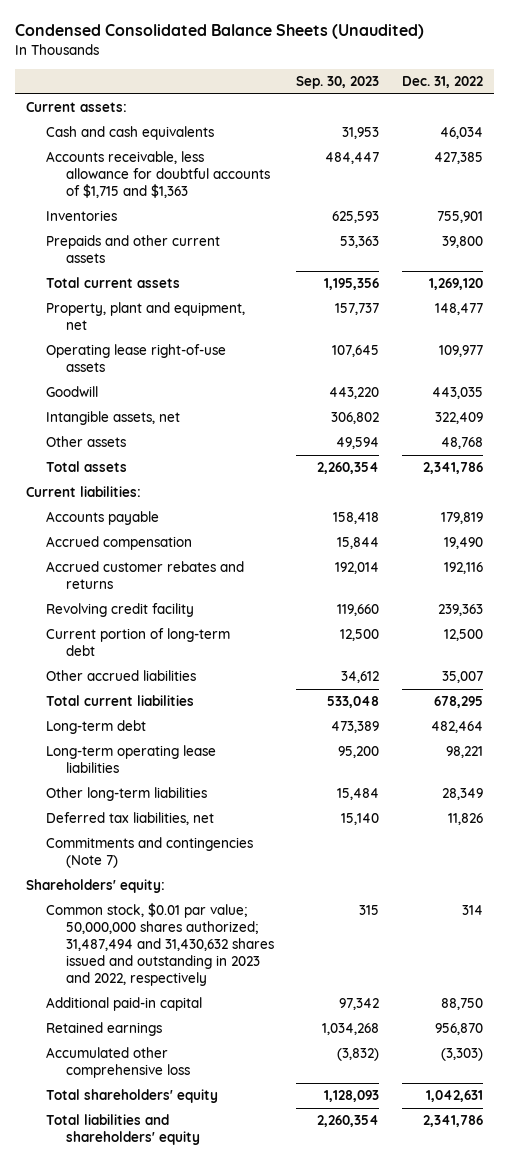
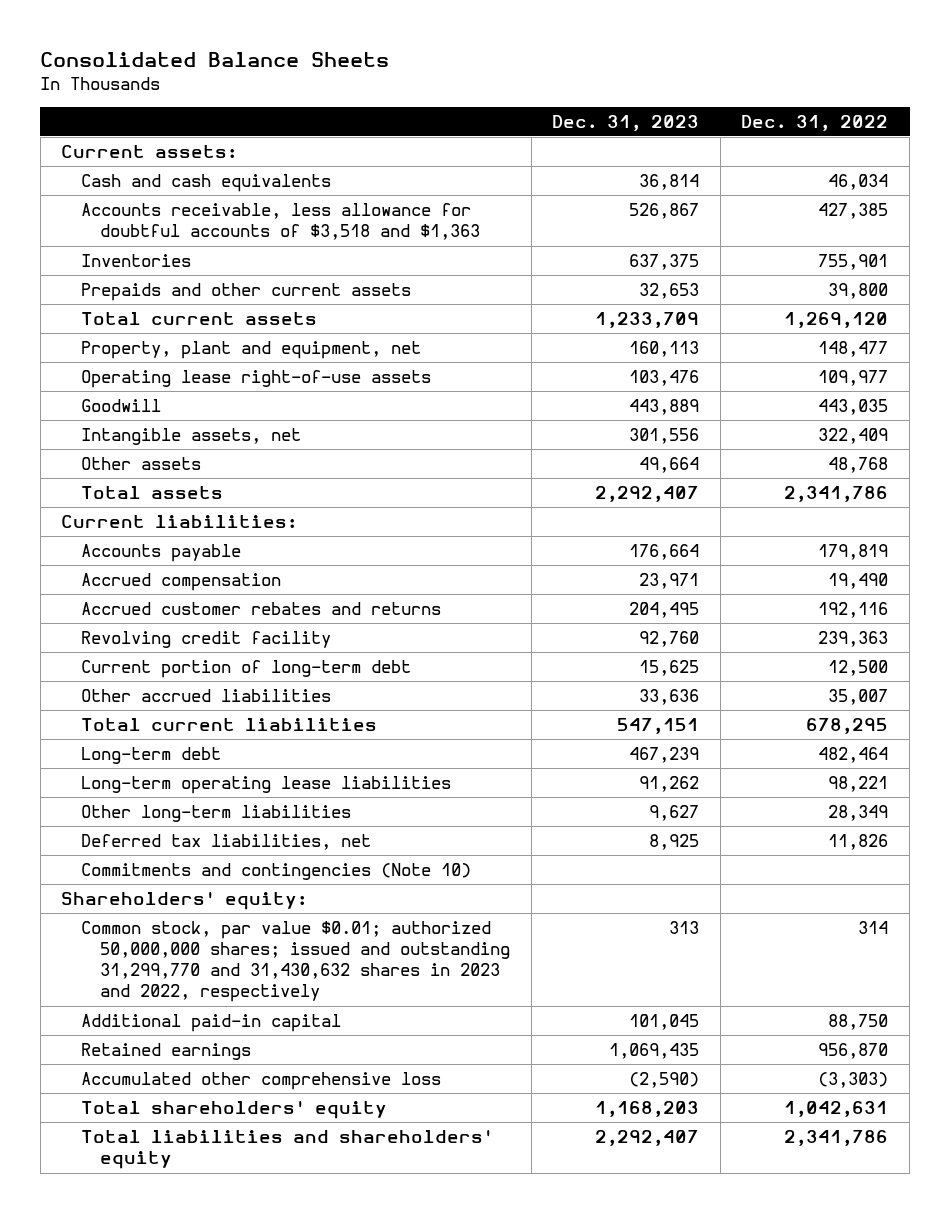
- Condensed Consolidated Balance Sheets (Unaudited)
+ Consolidated Balance Sheets
- | Sep. 30, 2023 | Dec. 31, 2022
+ | Dec. 31, 2023 | Dec. 31, 2022
- Accounts receivable, less allowance for doubtful accounts of $1,715 and $1,363 | 484,447 | 427,385
+ Accounts receivable, less allowance for doubtful accounts of $3,518 and $1,363 | 526,867 | 427,385
- Commitments and contingencies (Note 7)
+ Commitments and contingencies (Note 10)
- Common stock, $0.01 par value; 50,000,000 shares authorized; 31,487,494 and 31,430,632 shares issued and outstanding in 2023 and 2022, respectively | 315 | 314
+ Common stock, par value $0.01; authorized 50,000,000 shares; issued and outstanding 31,299,770 and 31,430,632 shares in 2023 and 2022, respectively | 313 | 314

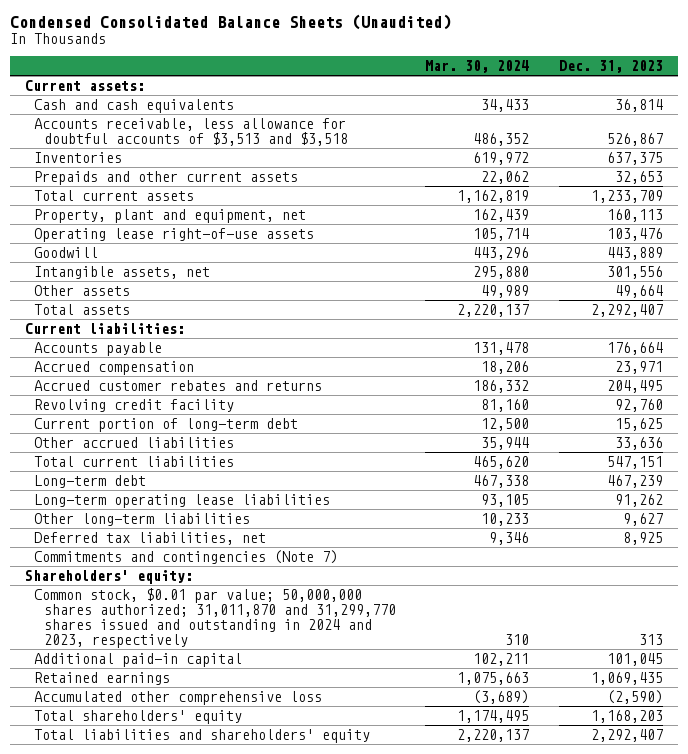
- Consolidated Balance Sheets
+ Condensed Consolidated Balance Sheets (Unaudited)
- | Dec. 31, 2023 | Dec. 31, 2022
+ | Mar. 30, 2024 | Dec. 31, 2023
- Accounts receivable, less allowance for doubtful accounts of $3,518 and $1,363 | 526,867 | 427,385
+ Accounts receivable, less allowance for doubtful accounts of $3,513 and $3,518 | 486,352 | 526,867
- Commitments and contingencies (Note 10)
+ Commitments and contingencies (Note 7)
- Common stock, par value $0.01; authorized 50,000,000 shares; issued and outstanding 31,299,770 and 31,430,632 shares in 2023 and 2022, respectively | 313 | 314
+ Common stock, $0.01 par value; 50,000,000 shares authorized; 31,011,870 and 31,299,770 shares issued and outstanding in 2024 and 2023, respectively | 310 | 313

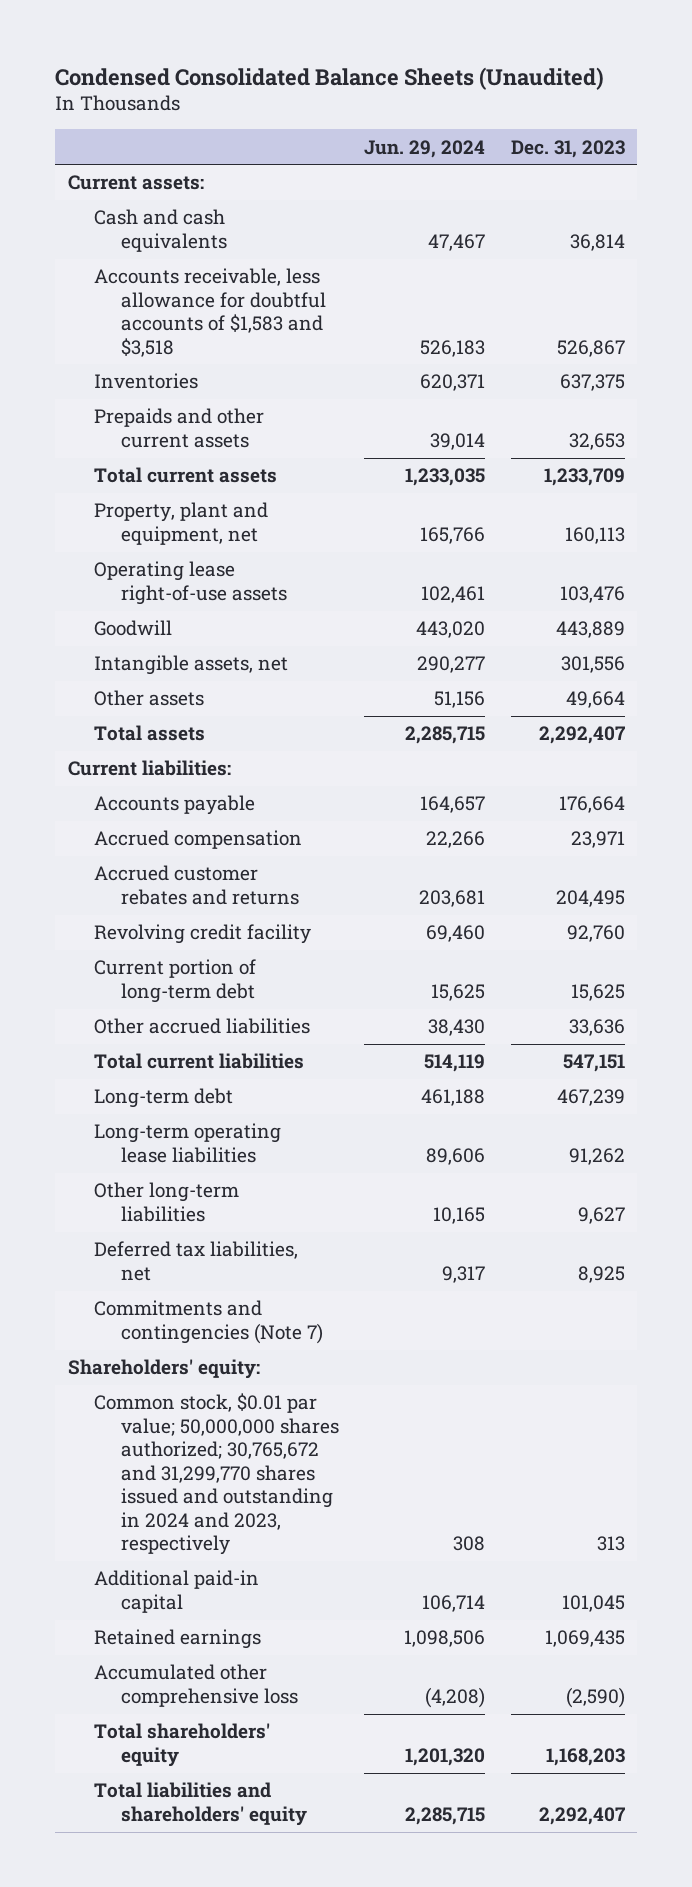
- | Mar. 30, 2024 | Dec. 31, 2023
+ | Jun. 29, 2024 | Dec. 31, 2023
- Accounts receivable, less allowance for doubtful accounts of $3,513 and $3,518 | 486,352 | 526,867
+ Accounts receivable, less allowance for doubtful accounts of $1,583 and $3,518 | 526,183 | 526,867
- Common stock, $0.01 par value; 50,000,000 shares authorized; 31,011,870 and 31,299,770 shares issued and outstanding in 2024 and 2023, respectively | 310 | 313
+ Common stock, $0.01 par value; 50,000,000 shares authorized; 30,765,672 and 31,299,770 shares issued and outstanding in 2024 and 2023, respectively | 308 | 313

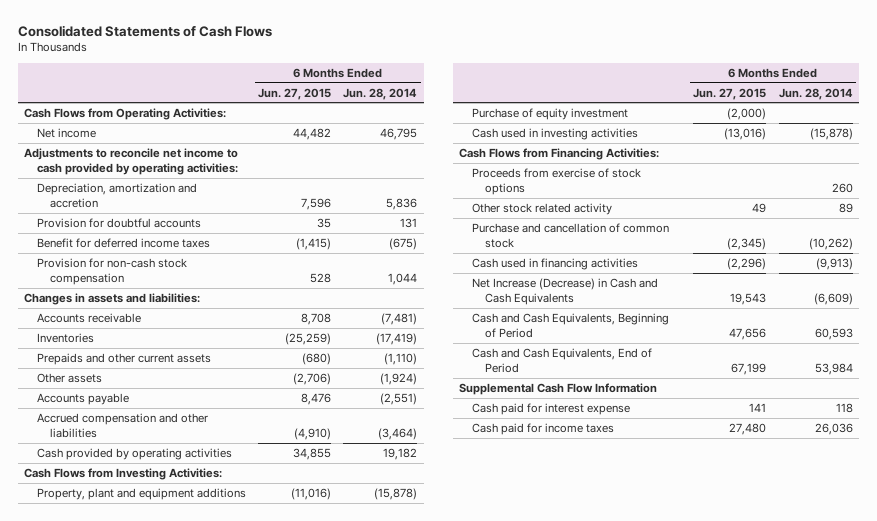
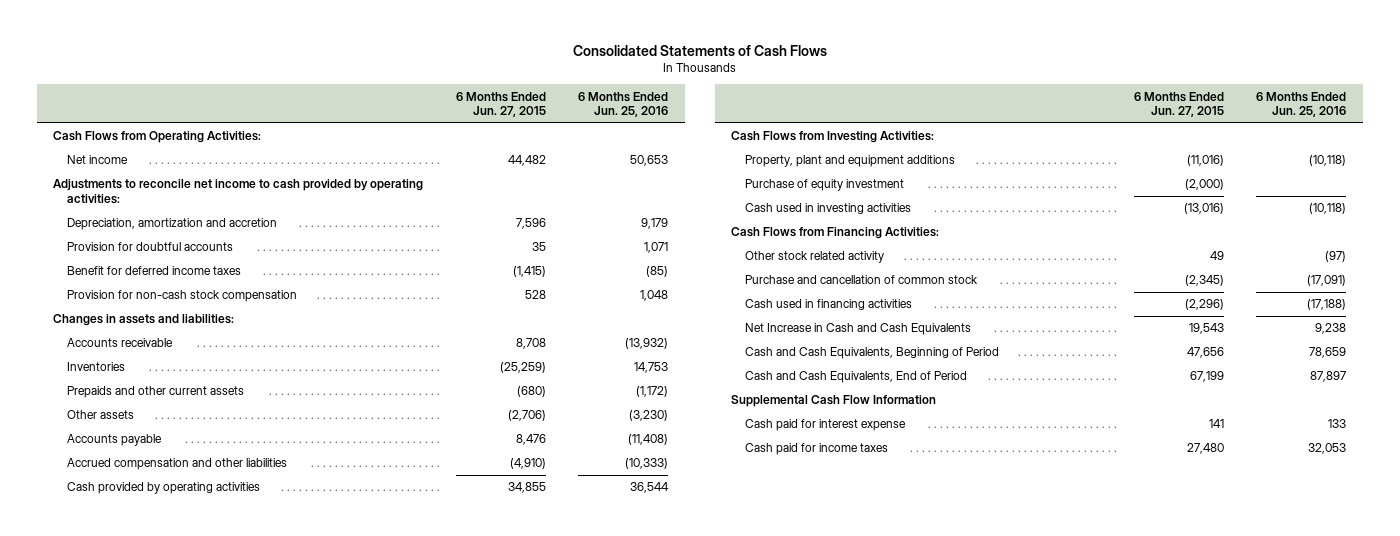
- | 6 Months Ended Jun. 27, 2015 | 6 Months Ended Jun. 28, 2014
+ | 6 Months Ended Jun. 27, 2015 | 6 Months Ended Jun. 25, 2016
- Proceeds from exercise of stock options | | 260
- Net Increase (Decrease) in Cash and Cash Equivalents | 19,543 | (6,609)
+ Net Increase in Cash and Cash Equivalents | 19,543 | 9,238

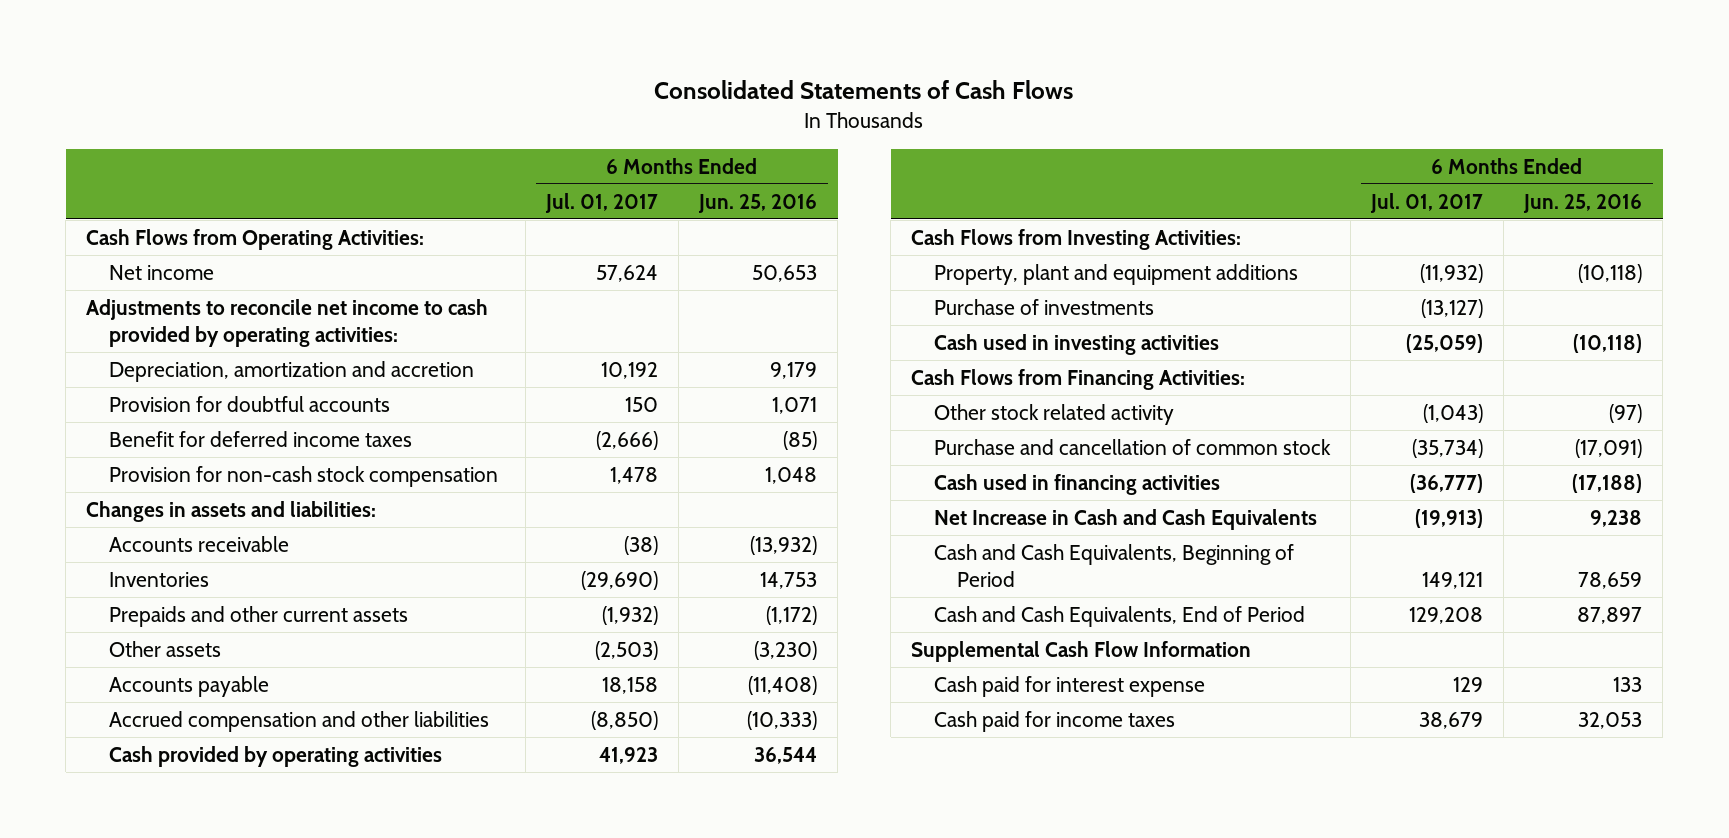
- | 6 Months Ended Jun. 27, 2015 | 6 Months Ended Jun. 25, 2016
+ | 6 Months Ended Jul. 01, 2017 | 6 Months Ended Jun. 25, 2016
- Purchase of equity investment | (2,000) |
+ Purchase of investments | (13,127) |

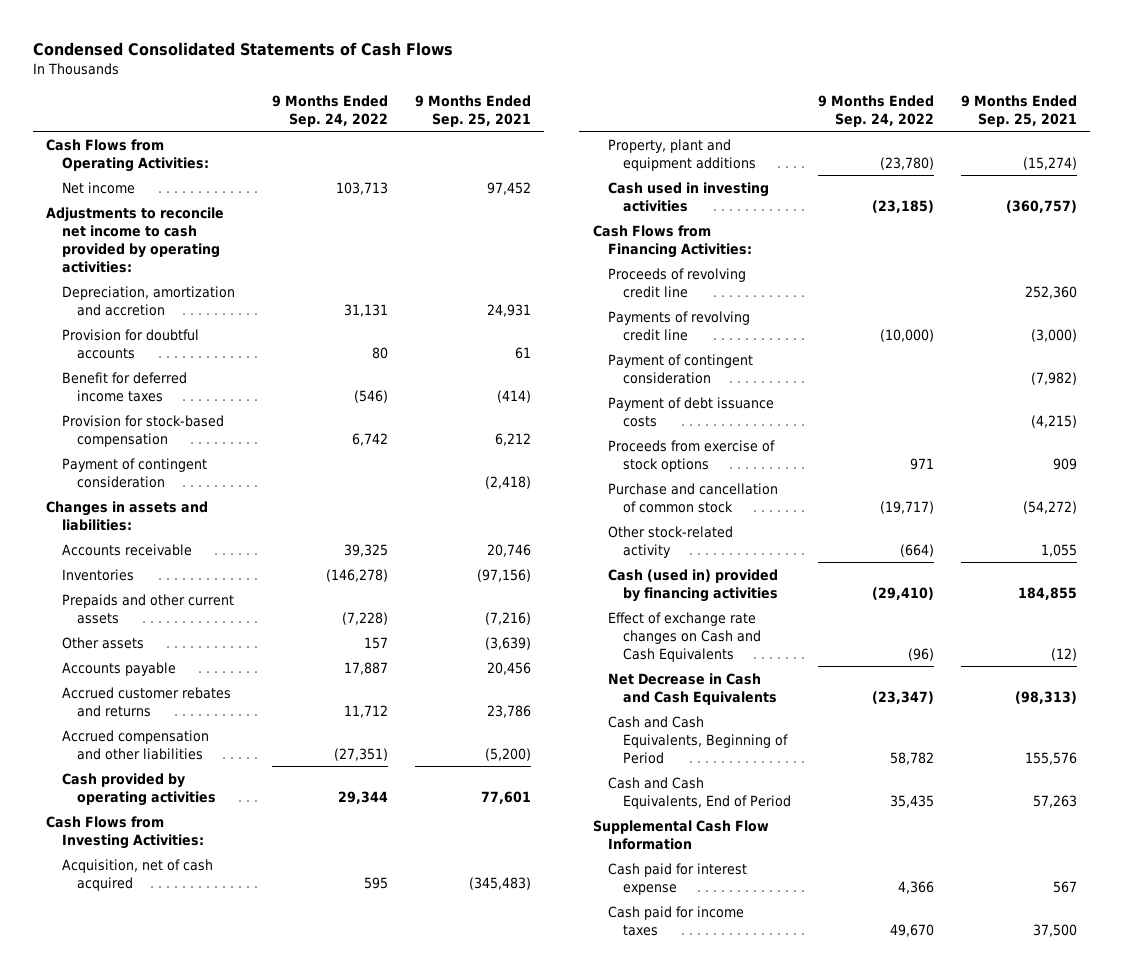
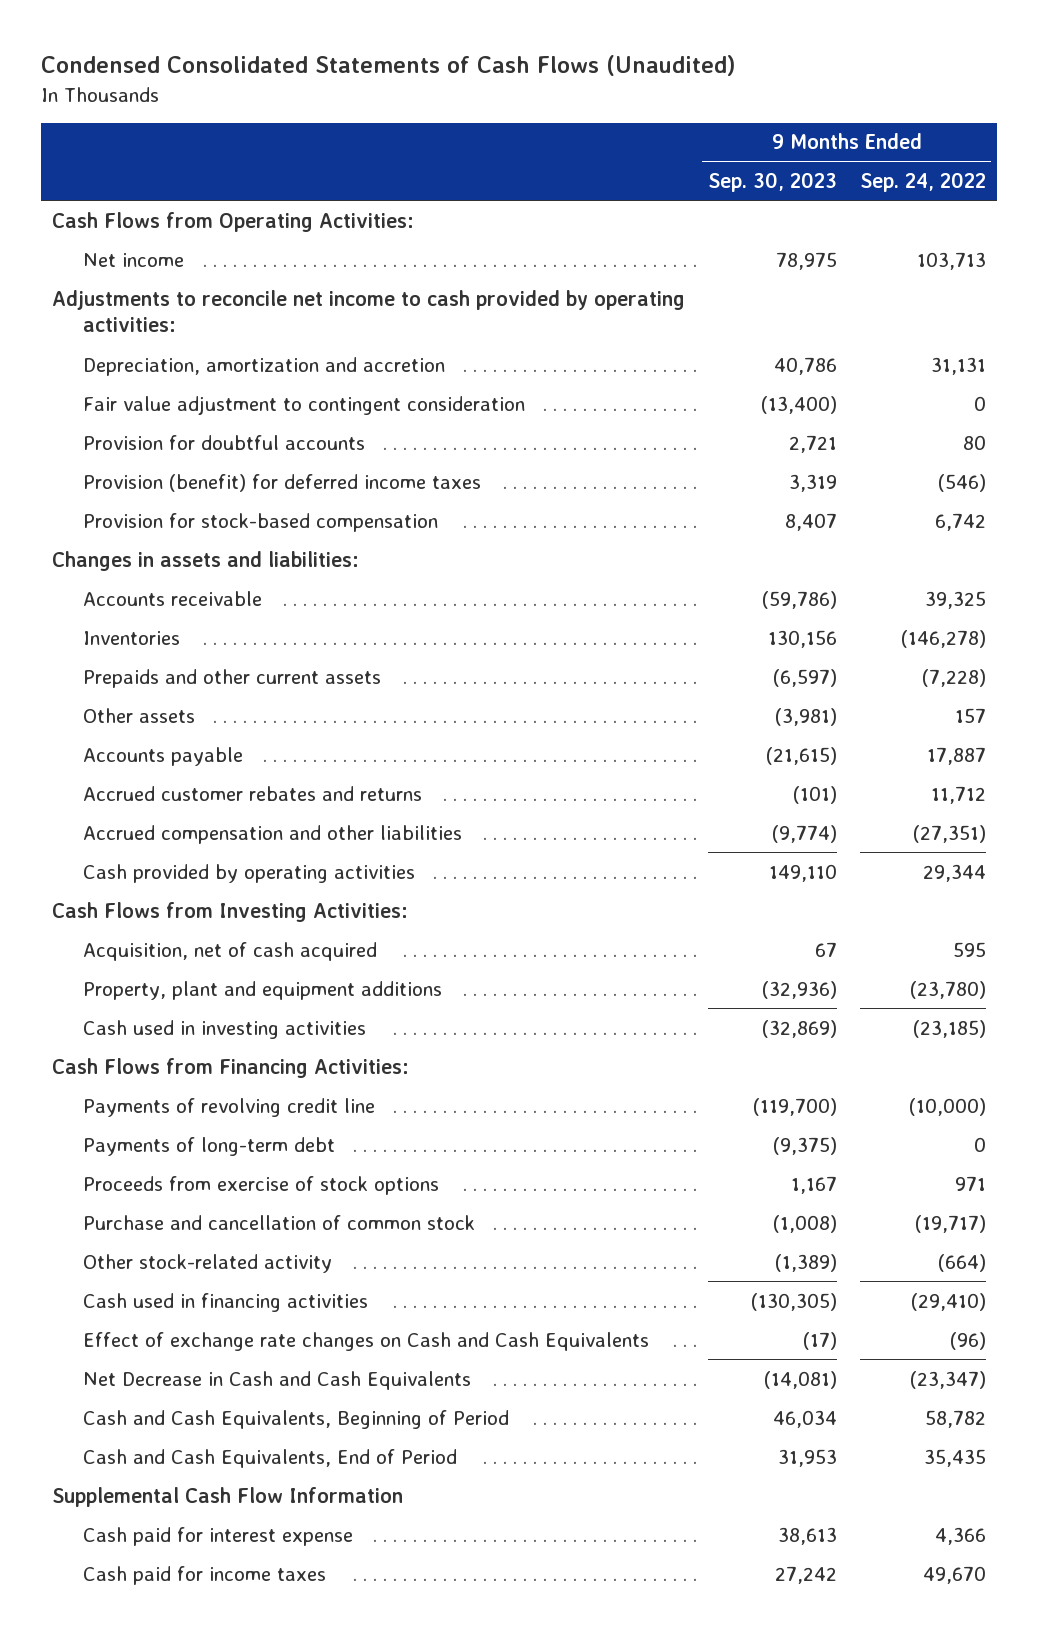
- Condensed Consolidated Statements of Cash Flows
+ Condensed Consolidated Statements of Cash Flows (Unaudited)
- | 9 Months Ended Sep. 24, 2022 | 9 Months Ended Sep. 25, 2021
+ | 9 Months Ended Sep. 30, 2023 | 9 Months Ended Sep. 24, 2022
+ Fair value adjustment to contingent consideration | (13,400) | 0
- Benefit for deferred income taxes | (546) | (414)
+ Provision (benefit) for deferred income taxes | 3,319 | (546)
- Payment of contingent consideration | | (2,418)
- Proceeds of revolving credit line | | 252,360
- Payment of contingent consideration | | (7,982)
- Payment of debt issuance costs | | (4,215)
+ Payments of long-term debt | (9,375) | 0
- Cash (used in) provided by financing activities | (29,410) | 184,855
+ Cash used in financing activities | (130,305) | (29,410)

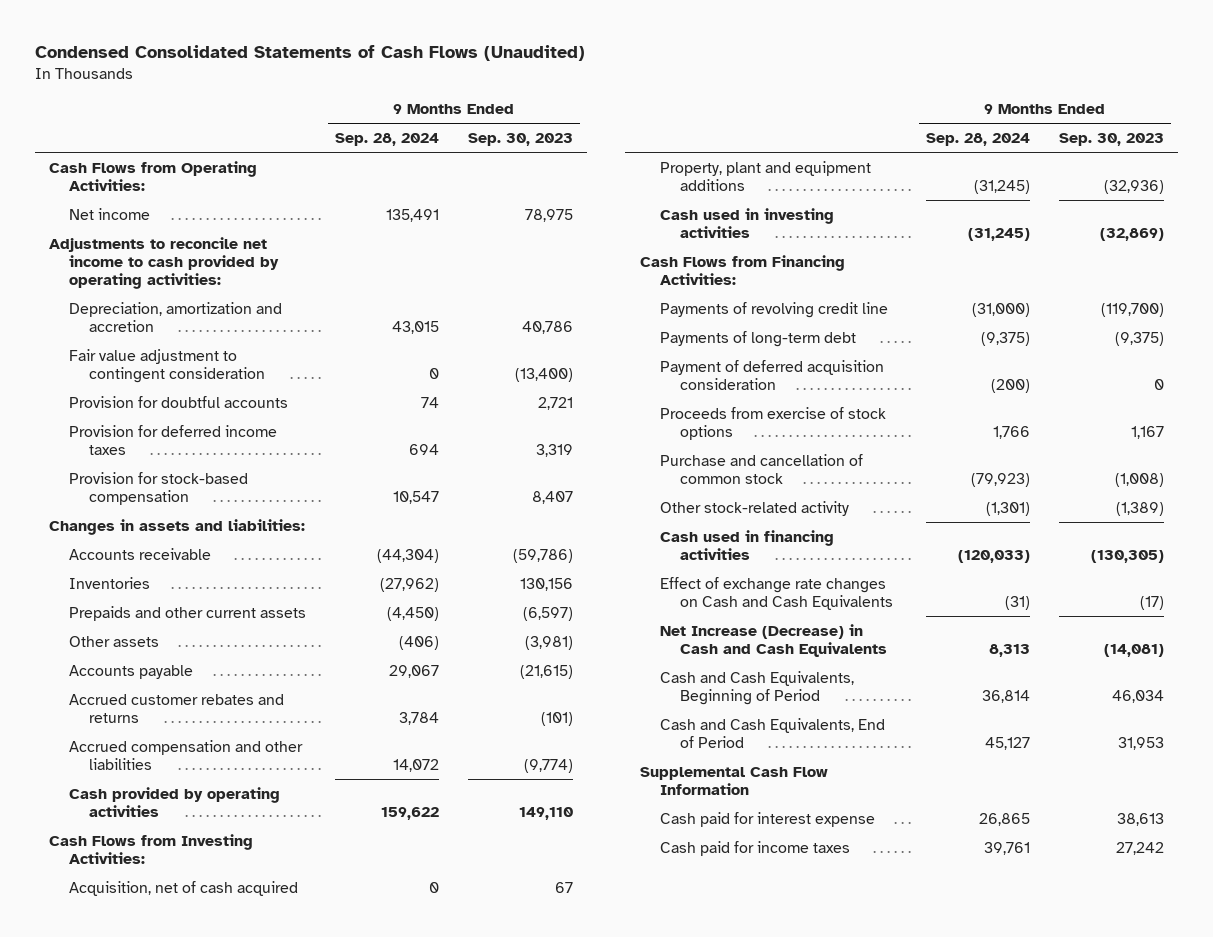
- | 9 Months Ended Sep. 30, 2023 | 9 Months Ended Sep. 24, 2022
+ | 9 Months Ended Sep. 28, 2024 | 9 Months Ended Sep. 30, 2023
- Provision (benefit) for deferred income taxes | 3,319 | (546)
+ Provision for deferred income taxes | 694 | 3,319
+ Payment of deferred acquisition consideration | (200) | 0
- Net Decrease in Cash and Cash Equivalents | (14,081) | (23,347)
+ Net Increase (Decrease) in Cash and Cash Equivalents | 8,313 | (14,081)

